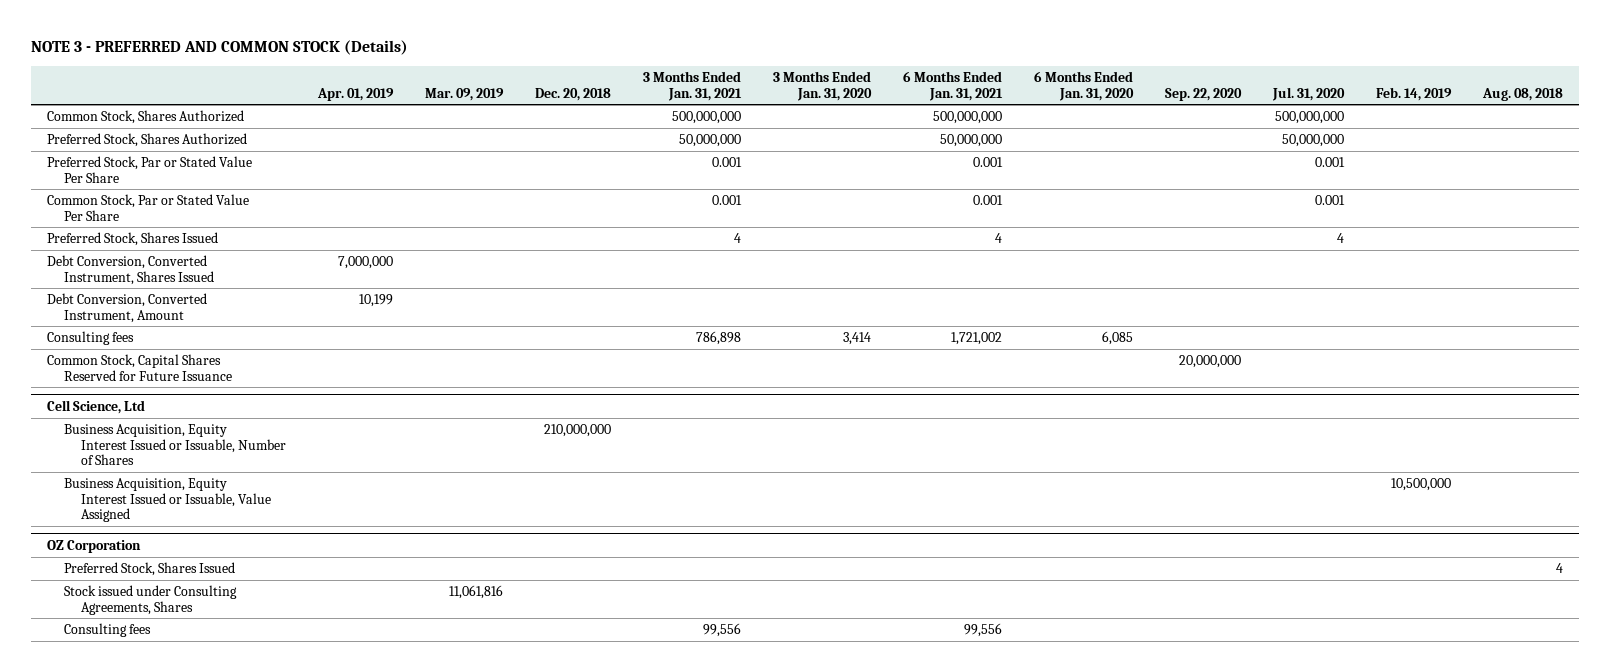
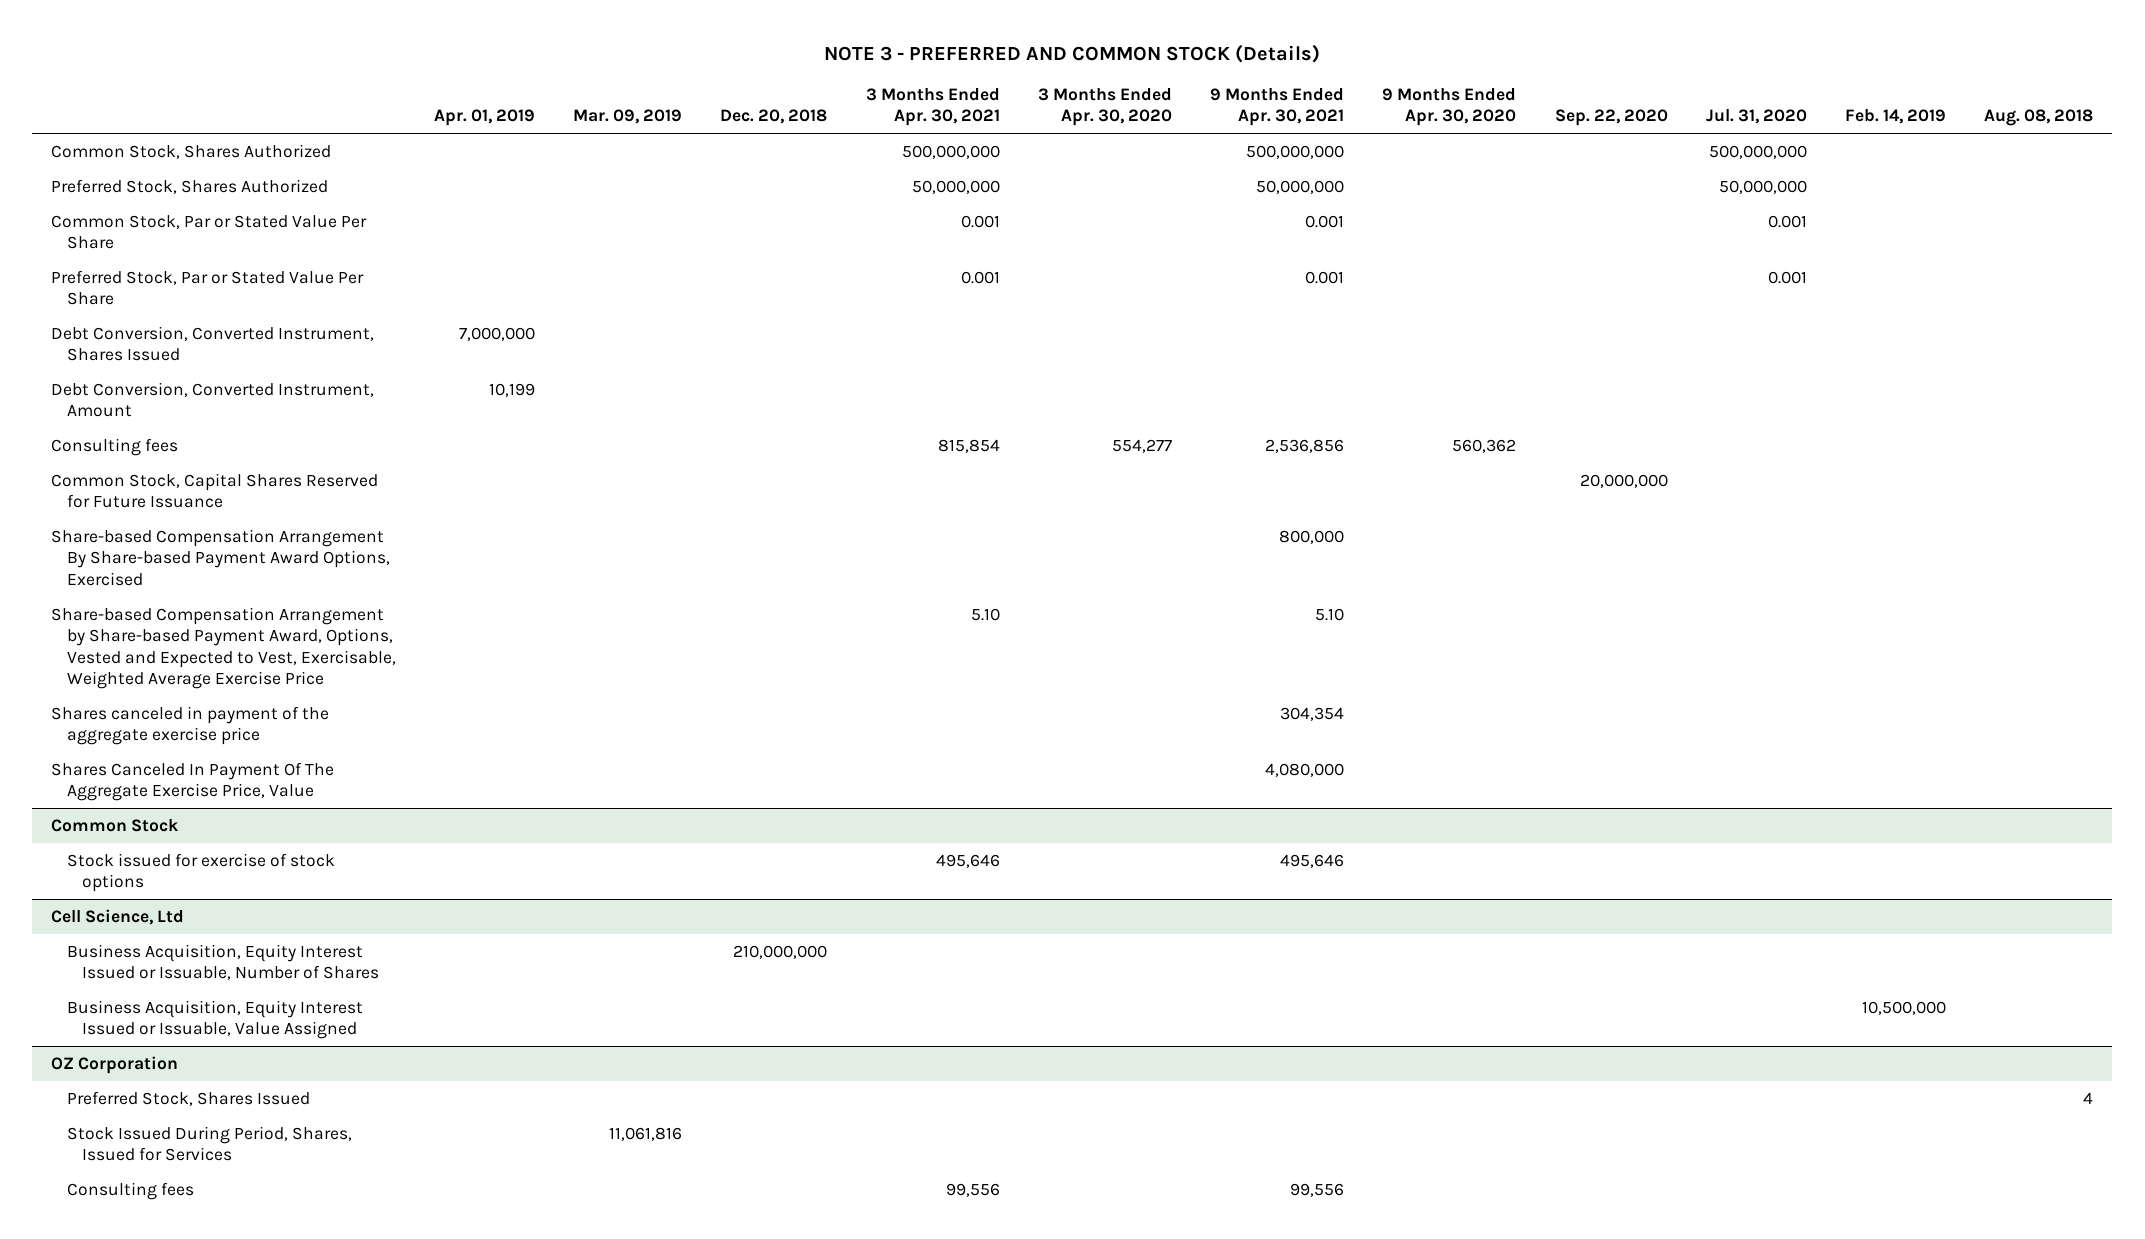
- | Apr. 01, 2019 | Mar. 09, 2019 | Dec. 20, 2018 | 3 Months Ended Jan. 31, 2021 | 3 Months Ended Jan. 31, 2020 | 6 Months Ended Jan. 31, 2021 | 6 Months Ended Jan. 31, 2020 | Sep. 22, 2020 | Jul. 31, 2020 | Feb. 14, 2019 | Aug. 08, 2018
+ | Apr. 01, 2019 | Mar. 09, 2019 | Dec. 20, 2018 | 3 Months Ended Apr. 30, 2021 | 3 Months Ended Apr. 30, 2020 | 9 Months Ended Apr. 30, 2021 | 9 Months Ended Apr. 30, 2020 | Sep. 22, 2020 | Jul. 31, 2020 | Feb. 14, 2019 | Aug. 08, 2018
- Preferred Stock, Shares Issued | | | | 4 | | 4 | | | 4 | |
moved down: Preferred Stock, Par or Stated Value Per Share | | | | 0.001 | | 0.001 | | | 0.001 | |
+ Share-based Compensation Arrangement By Share-based Payment Award Options, Exercised | | | | | | 800,000 | | | | |
+ Share-based Compensation Arrangement by Share-based Payment Award, Options, Vested and Expected to Vest, Exercisable, Weighted Average Exercise Price | | | | 5.10 | | 5.10 | | | | |
+ Shares canceled in payment of the aggregate exercise price | | | | | | 304,354 | | | | |
+ Shares Canceled In Payment Of The Aggregate Exercise Price, Value | | | | | | 4,080,000 | | | | |
+ Common Stock
+ Stock issued for exercise of stock options | | | | 495,646 | | 495,646 | | | | |
@ OZ Corporation
- Stock issued under Consulting Agreements, Shares | | 11,061,816 | | | | | | | | |
+ Stock Issued During Period, Shares, Issued for Services | | 11,061,816 | | | | | | | | |

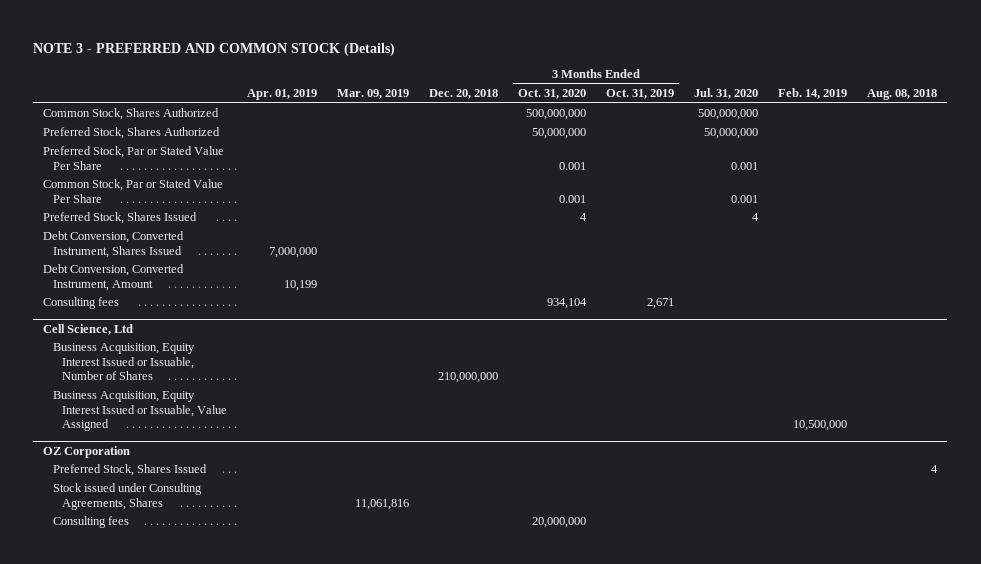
- | Apr. 01, 2019 | Mar. 09, 2019 | Dec. 20, 2018 | 3 Months Ended Apr. 30, 2021 | 3 Months Ended Apr. 30, 2020 | 9 Months Ended Apr. 30, 2021 | 9 Months Ended Apr. 30, 2020 | Sep. 22, 2020 | Jul. 31, 2020 | Feb. 14, 2019 | Aug. 08, 2018
+ | Apr. 01, 2019 | Mar. 09, 2019 | Dec. 20, 2018 | 3 Months Ended Oct. 31, 2020 | 3 Months Ended Oct. 31, 2019 | Jul. 31, 2020 | Feb. 14, 2019 | Aug. 08, 2018
moved down: Common Stock, Par or Stated Value Per Share | | | | 0.001 | | 0.001 | |
+ Preferred Stock, Shares Issued | | | | 4 | | 4 | |
- Common Stock, Capital Shares Reserved for Future Issuance | | | | | | | | 20,000,000 | | |
- Share-based Compensation Arrangement By Share-based Payment Award Options, Exercised | | | | | | 800,000 | | | | |
- Share-based Compensation Arrangement by Share-based Payment Award, Options, Vested and Expected to Vest, Exercisable, Weighted Average Exercise Price | | | | 5.10 | | 5.10 | | | | |
- Shares canceled in payment of the aggregate exercise price | | | | | | 304,354 | | | | |
- Shares Canceled In Payment Of The Aggregate Exercise Price, Value | | | | | | 4,080,000 | | | | |
- Common Stock
- Stock issued for exercise of stock options | | | | 495,646 | | 495,646 | | | | |
@ OZ Corporation
- Stock Issued During Period, Shares, Issued for Services | | 11,061,816 | | | | | | | | |
+ Stock issued under Consulting Agreements, Shares | | 11,061,816 | | | | | |

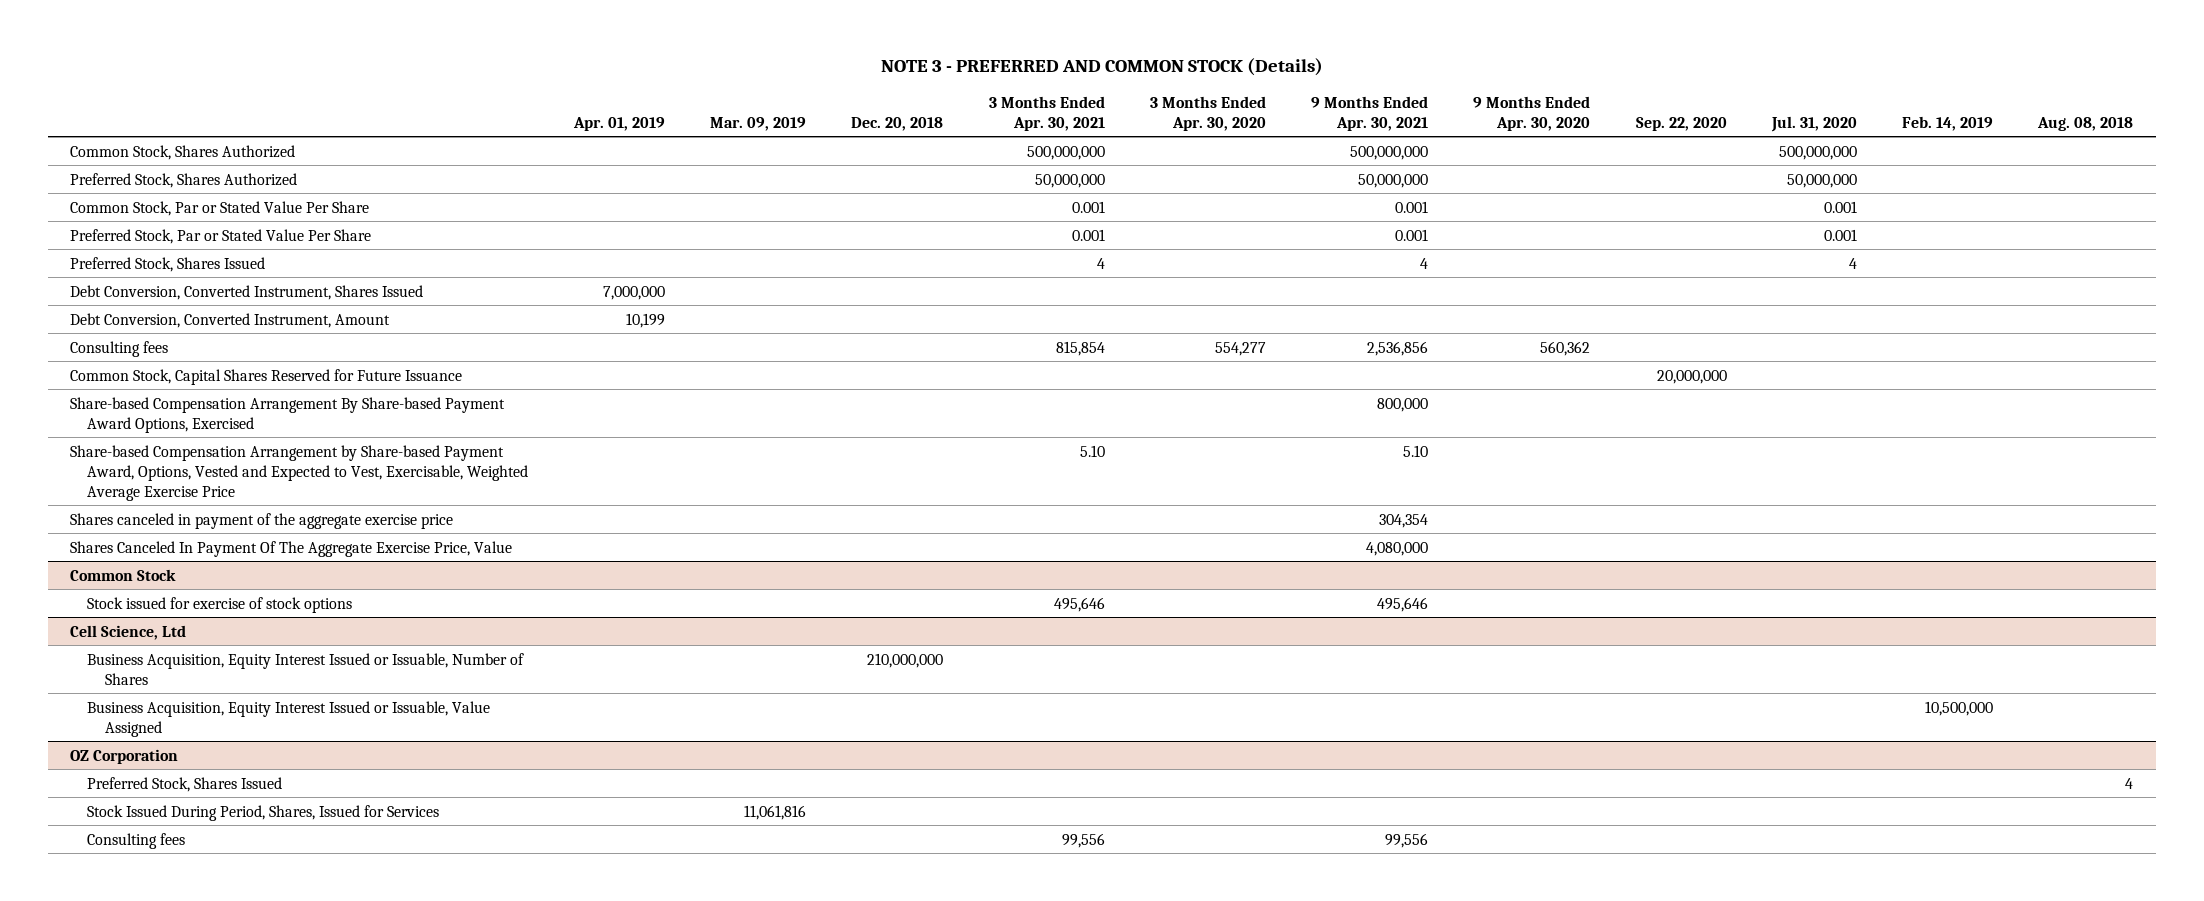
- | Apr. 01, 2019 | Mar. 09, 2019 | Dec. 20, 2018 | 3 Months Ended Oct. 31, 2020 | 3 Months Ended Oct. 31, 2019 | Jul. 31, 2020 | Feb. 14, 2019 | Aug. 08, 2018
+ | Apr. 01, 2019 | Mar. 09, 2019 | Dec. 20, 2018 | 3 Months Ended Apr. 30, 2021 | 3 Months Ended Apr. 30, 2020 | 9 Months Ended Apr. 30, 2021 | 9 Months Ended Apr. 30, 2020 | Sep. 22, 2020 | Jul. 31, 2020 | Feb. 14, 2019 | Aug. 08, 2018
moved down: Preferred Stock, Par or Stated Value Per Share | | | | 0.001 | | 0.001 | | | 0.001 | |
+ Common Stock, Capital Shares Reserved for Future Issuance | | | | | | | | 20,000,000 | | |
+ Share-based Compensation Arrangement By Share-based Payment Award Options, Exercised | | | | | | 800,000 | | | | |
+ Share-based Compensation Arrangement by Share-based Payment Award, Options, Vested and Expected to Vest, Exercisable, Weighted Average Exercise Price | | | | 5.10 | | 5.10 | | | | |
+ Shares canceled in payment of the aggregate exercise price | | | | | | 304,354 | | | | |
+ Shares Canceled In Payment Of The Aggregate Exercise Price, Value | | | | | | 4,080,000 | | | | |
+ Common Stock
+ Stock issued for exercise of stock options | | | | 495,646 | | 495,646 | | | | |
@ OZ Corporation
- Stock issued under Consulting Agreements, Shares | | 11,061,816 | | | | | |
+ Stock Issued During Period, Shares, Issued for Services | | 11,061,816 | | | | | | | | |

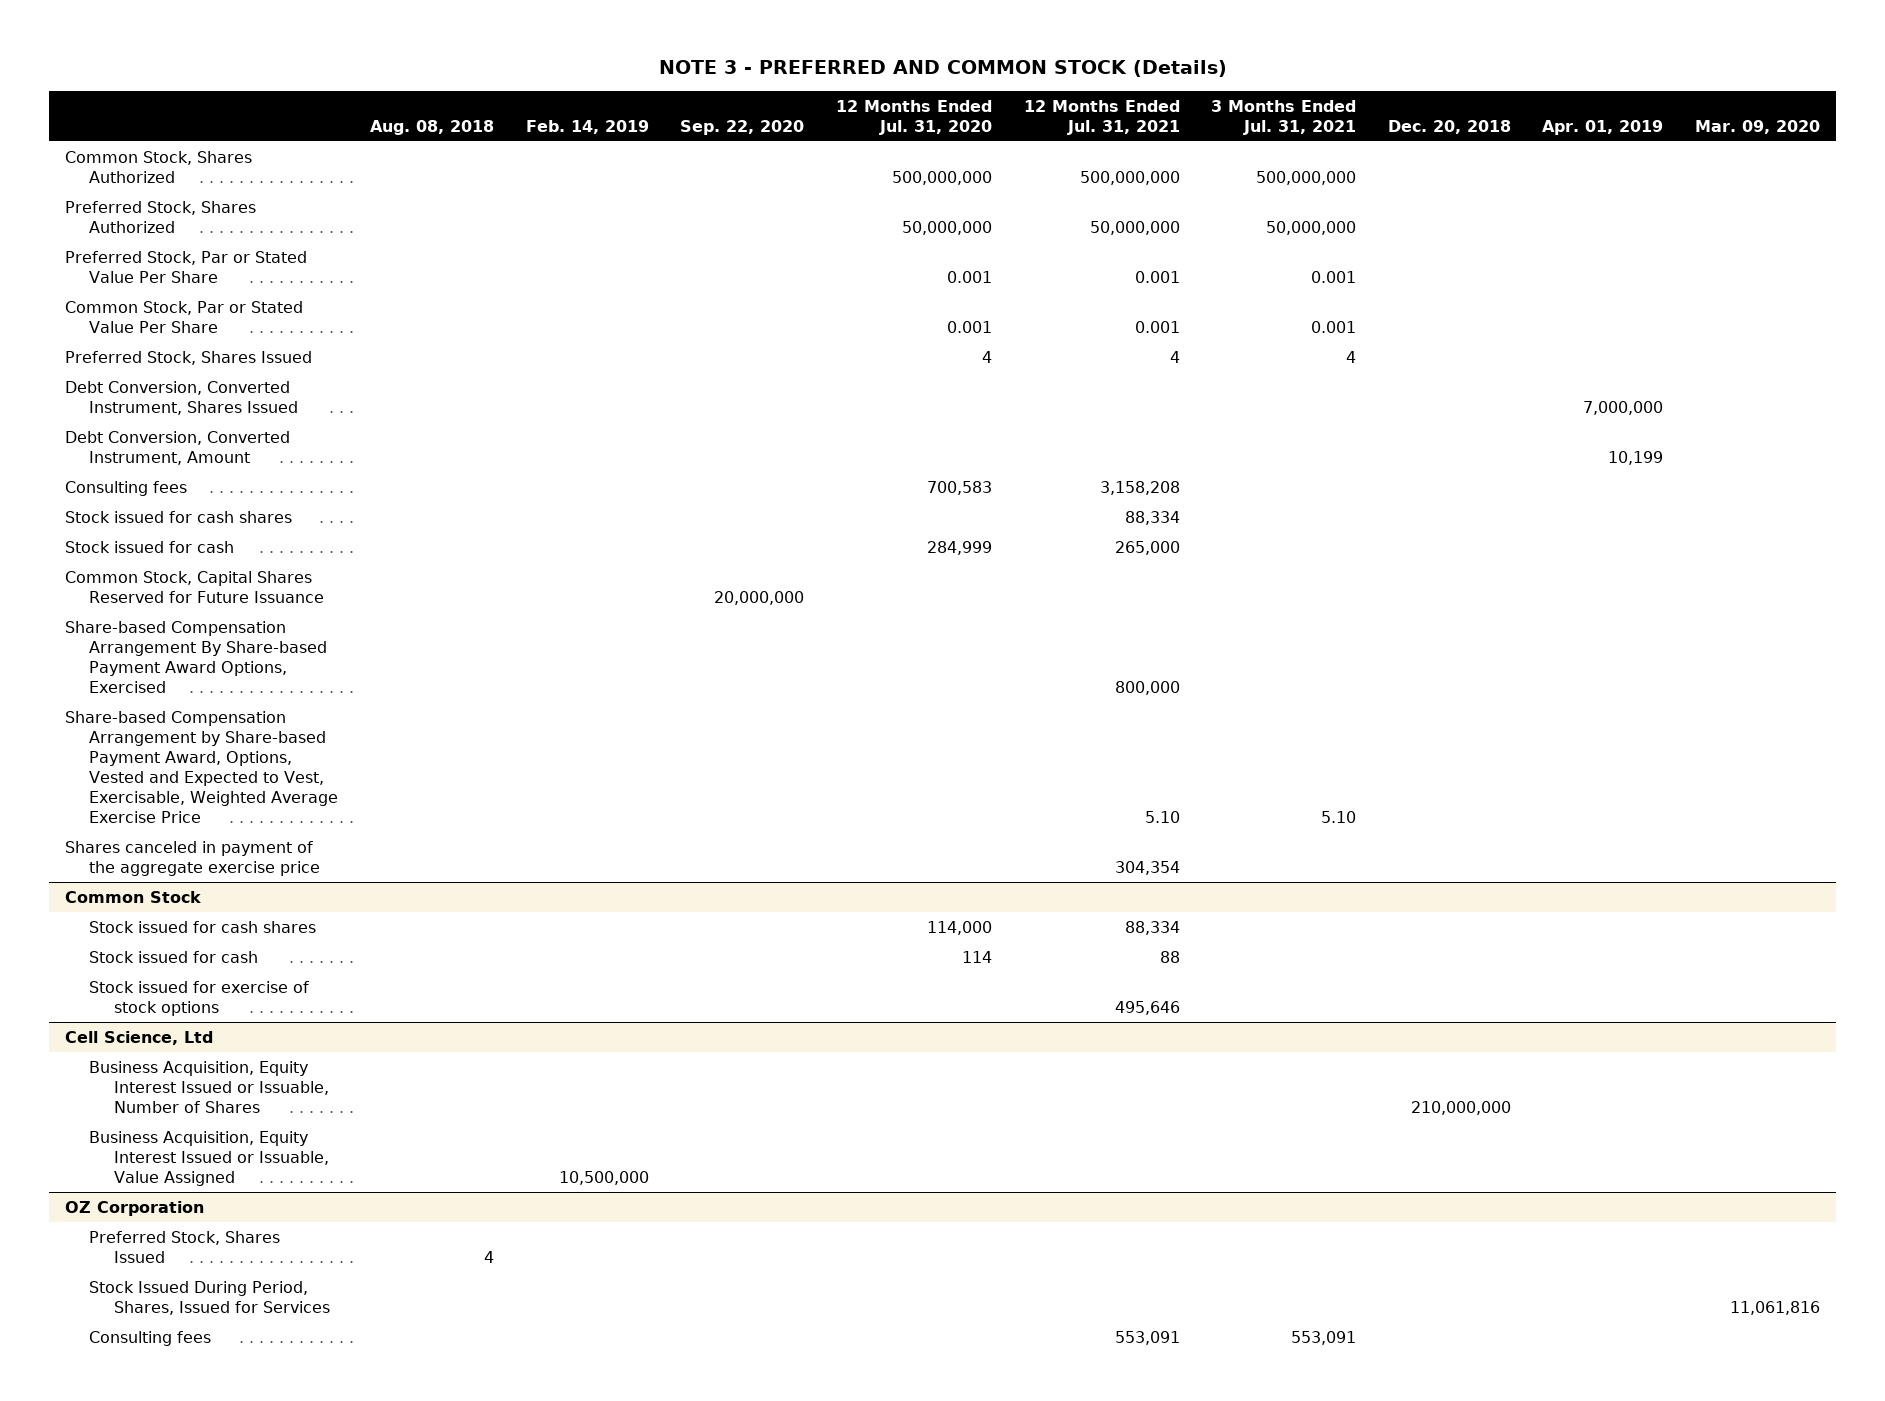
- | Apr. 01, 2019 | Mar. 09, 2019 | Dec. 20, 2018 | 3 Months Ended Apr. 30, 2021 | 3 Months Ended Apr. 30, 2020 | 9 Months Ended Apr. 30, 2021 | 9 Months Ended Apr. 30, 2020 | Sep. 22, 2020 | Jul. 31, 2020 | Feb. 14, 2019 | Aug. 08, 2018
+ | Aug. 08, 2018 | Feb. 14, 2019 | Sep. 22, 2020 | 12 Months Ended Jul. 31, 2020 | 12 Months Ended Jul. 31, 2021 | 3 Months Ended Jul. 31, 2021 | Dec. 20, 2018 | Apr. 01, 2019 | Mar. 09, 2020
moved down: Common Stock, Par or Stated Value Per Share | | | | 0.001 | 0.001 | 0.001 | | |
+ Stock issued for cash shares | | | | | 88,334 | | | |
+ Stock issued for cash | | | | 284,999 | 265,000 | | | |
- Shares Canceled In Payment Of The Aggregate Exercise Price, Value | | | | | | 4,080,000 | | | | |
@ Common Stock
+ Stock issued for cash shares | | | | 114,000 | 88,334 | | | |
+ Stock issued for cash | | | | 114 | 88 | | | |

